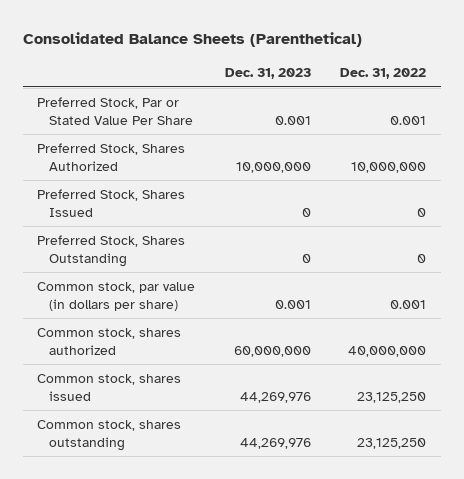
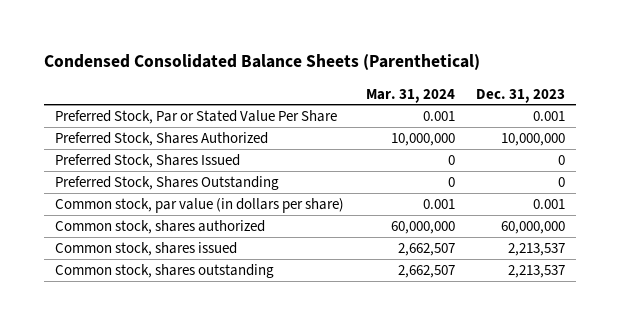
- Consolidated Balance Sheets (Parenthetical)
+ Condensed Consolidated Balance Sheets (Parenthetical)
- | Dec. 31, 2023 | Dec. 31, 2022
+ | Mar. 31, 2024 | Dec. 31, 2023
- Common stock, shares issued | 44,269,976 | 23,125,250
- Common stock, shares outstanding | 44,269,976 | 23,125,250
+ Common stock, shares issued | 2,662,507 | 2,213,537
+ Common stock, shares outstanding | 2,662,507 | 2,213,537

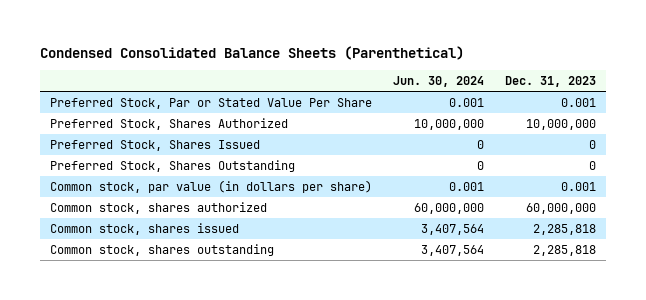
- | Mar. 31, 2024 | Dec. 31, 2023
+ | Jun. 30, 2024 | Dec. 31, 2023
- Common stock, shares issued | 2,662,507 | 2,213,537
- Common stock, shares outstanding | 2,662,507 | 2,213,537
+ Common stock, shares issued | 3,407,564 | 2,285,818
+ Common stock, shares outstanding | 3,407,564 | 2,285,818

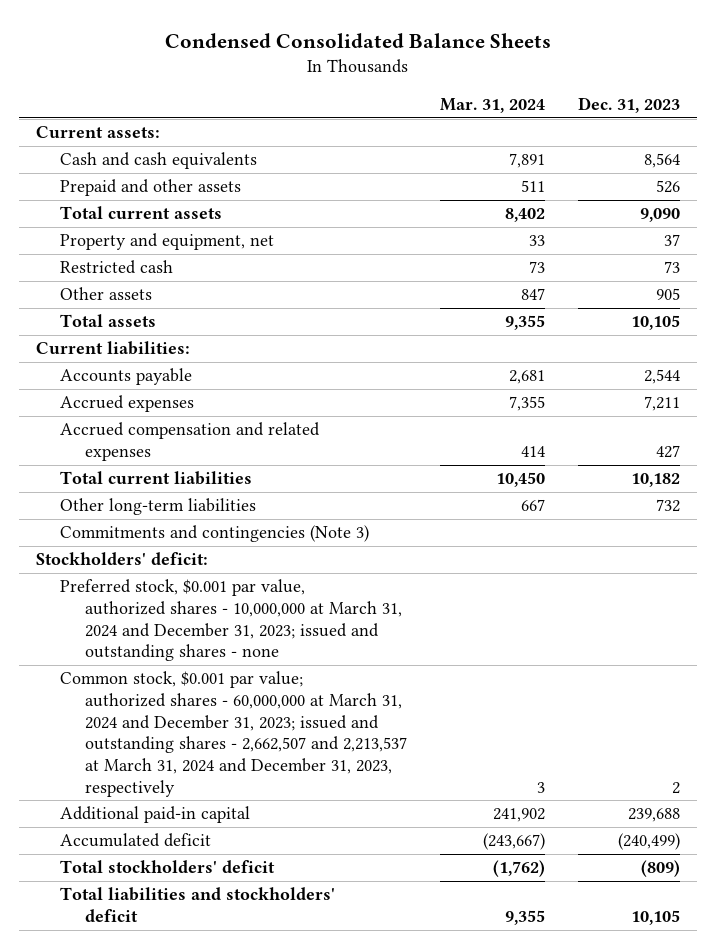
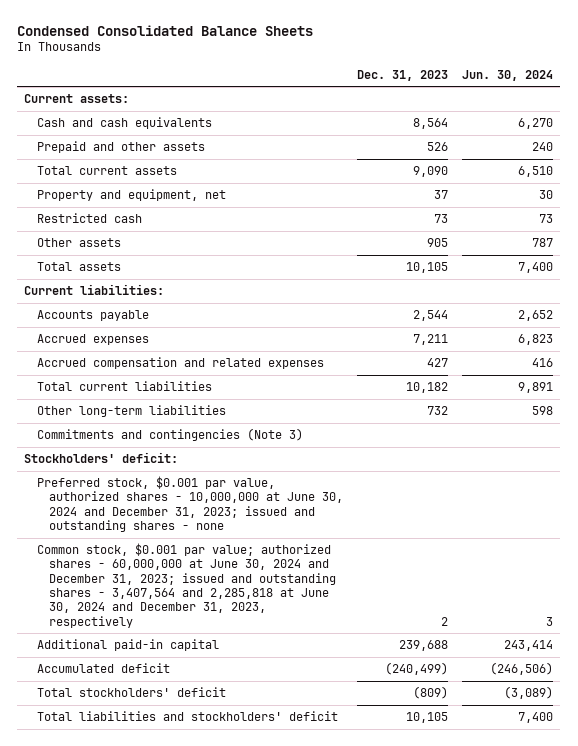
- | Mar. 31, 2024 | Dec. 31, 2023
+ | Dec. 31, 2023 | Jun. 30, 2024
- Preferred stock, $0.001 par value, authorized shares - 10,000,000 at March 31, 2024 and December 31, 2023; issued and outstanding shares - none
- Common stock, $0.001 par value; authorized shares - 60,000,000 at March 31, 2024 and December 31, 2023; issued and outstanding shares - 2,662,507 and 2,213,537 at March 31, 2024 and December 31, 2023, respectively | 3 | 2
+ Preferred stock, $0.001 par value, authorized shares - 10,000,000 at June 30, 2024 and December 31, 2023; issued and outstanding shares - none
+ Common stock, $0.001 par value; authorized shares - 60,000,000 at June 30, 2024 and December 31, 2023; issued and outstanding shares - 3,407,564 and 2,285,818 at June 30, 2024 and December 31, 2023, respectively | 2 | 3

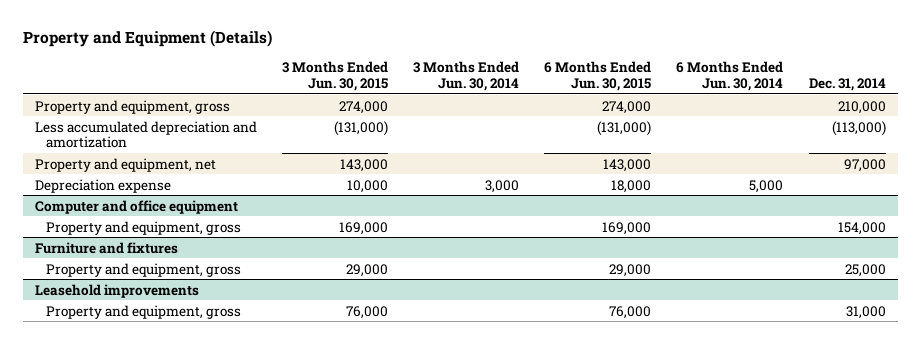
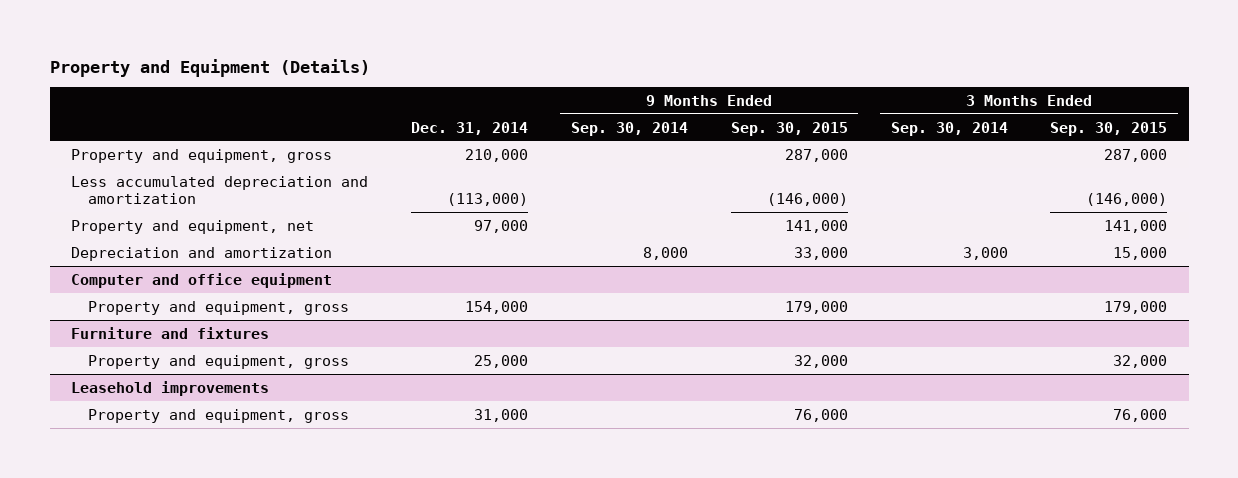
- | 3 Months Ended Jun. 30, 2015 | 3 Months Ended Jun. 30, 2014 | 6 Months Ended Jun. 30, 2015 | 6 Months Ended Jun. 30, 2014 | Dec. 31, 2014
+ | Dec. 31, 2014 | 9 Months Ended Sep. 30, 2014 | 9 Months Ended Sep. 30, 2015 | 3 Months Ended Sep. 30, 2014 | 3 Months Ended Sep. 30, 2015
- Depreciation expense | 10,000 | 3,000 | 18,000 | 5,000 |
+ Depreciation and amortization | | 8,000 | 33,000 | 3,000 | 15,000

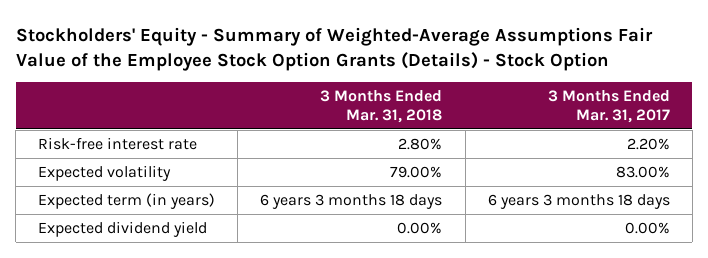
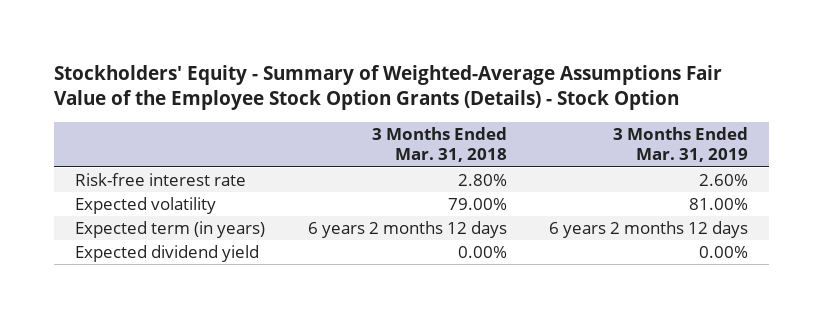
- | 3 Months Ended Mar. 31, 2018 | 3 Months Ended Mar. 31, 2017
+ | 3 Months Ended Mar. 31, 2018 | 3 Months Ended Mar. 31, 2019
- Expected term (in years) | 6 years 3 months 18 days | 6 years 3 months 18 days
+ Expected term (in years) | 6 years 2 months 12 days | 6 years 2 months 12 days

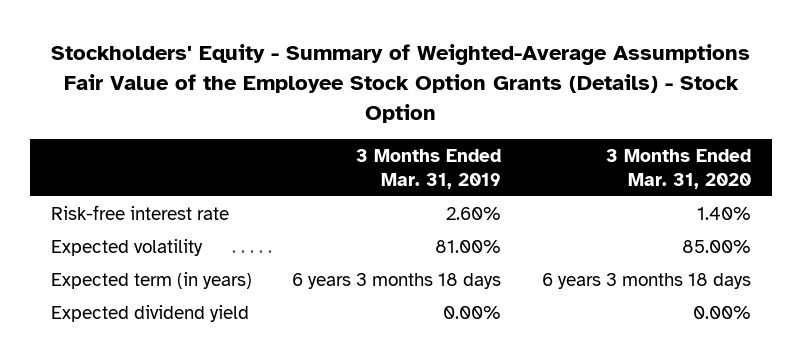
- | 3 Months Ended Mar. 31, 2018 | 3 Months Ended Mar. 31, 2019
+ | 3 Months Ended Mar. 31, 2019 | 3 Months Ended Mar. 31, 2020
- Expected term (in years) | 6 years 2 months 12 days | 6 years 2 months 12 days
+ Expected term (in years) | 6 years 3 months 18 days | 6 years 3 months 18 days

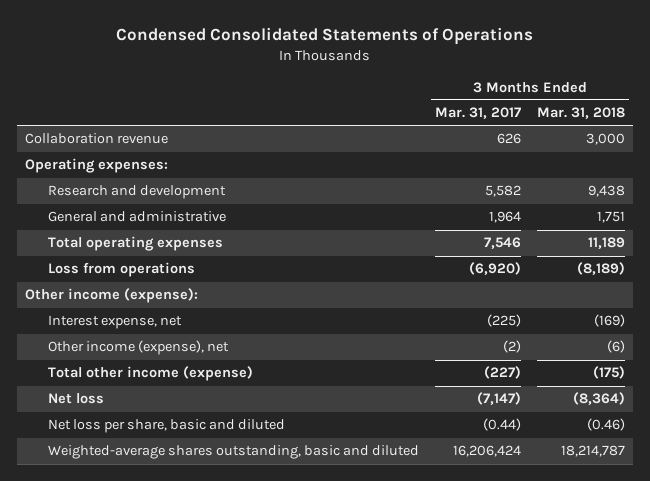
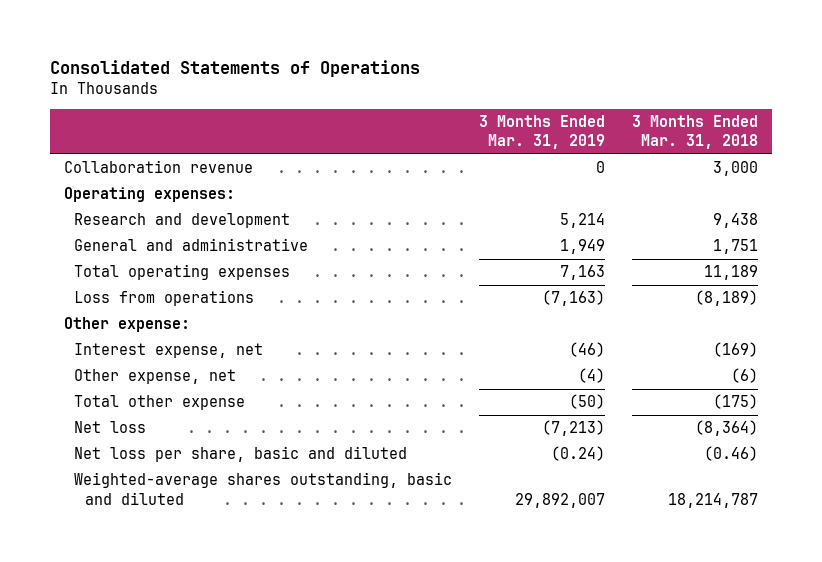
- Condensed Consolidated Statements of Operations
+ Consolidated Statements of Operations
- | 3 Months Ended Mar. 31, 2017 | 3 Months Ended Mar. 31, 2018
+ | 3 Months Ended Mar. 31, 2019 | 3 Months Ended Mar. 31, 2018
- Other income (expense):
+ Other expense:
- Other income (expense), net | (2) | (6)
- Total other income (expense) | (227) | (175)
+ Other expense, net | (4) | (6)
+ Total other expense | (50) | (175)

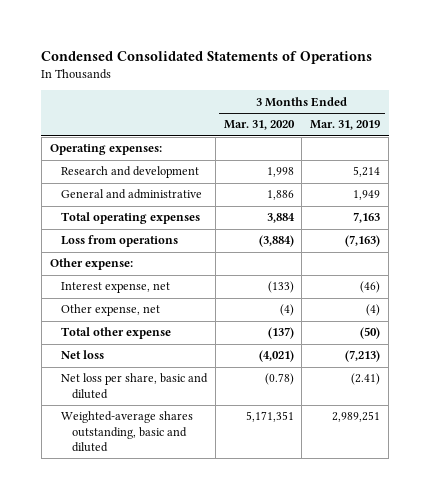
- Consolidated Statements of Operations
+ Condensed Consolidated Statements of Operations
- | 3 Months Ended Mar. 31, 2019 | 3 Months Ended Mar. 31, 2018
+ | 3 Months Ended Mar. 31, 2020 | 3 Months Ended Mar. 31, 2019
- Collaboration revenue | 0 | 3,000
- Net loss per share, basic and diluted | (0.24) | (0.46)
- Weighted-average shares outstanding, basic and diluted | 29,892,007 | 18,214,787
+ Net loss per share, basic and diluted | (0.78) | (2.41)
+ Weighted-average shares outstanding, basic and diluted | 5,171,351 | 2,989,251

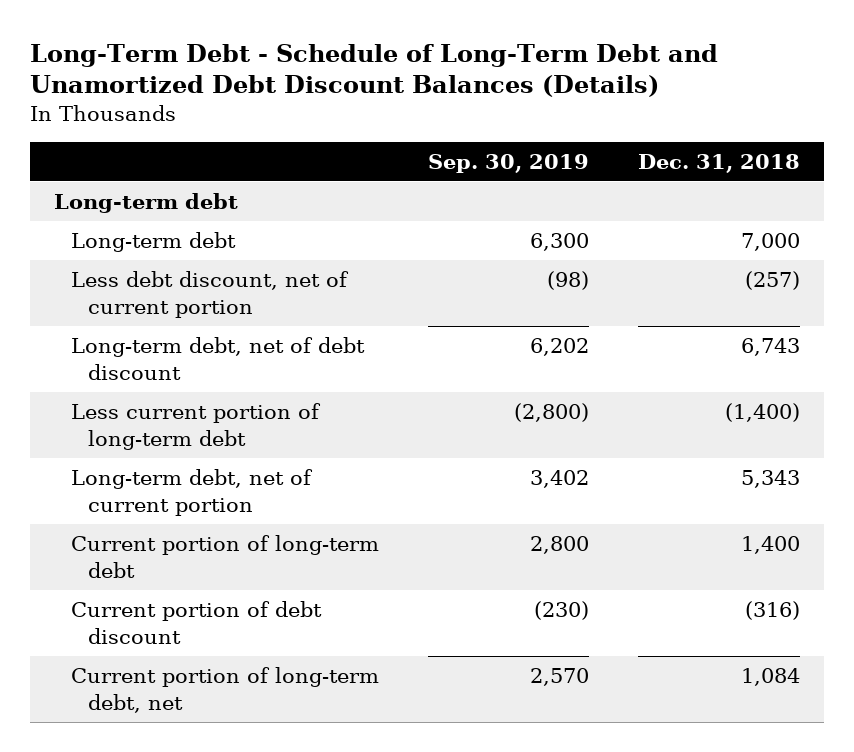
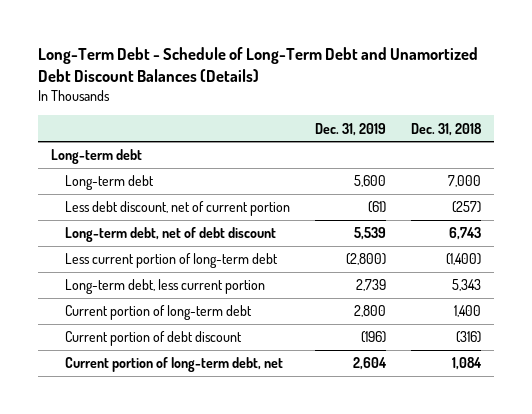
- | Sep. 30, 2019 | Dec. 31, 2018
+ | Dec. 31, 2019 | Dec. 31, 2018
- Long-term debt, net of current portion | 3,402 | 5,343
+ Long-term debt, less current portion | 2,739 | 5,343

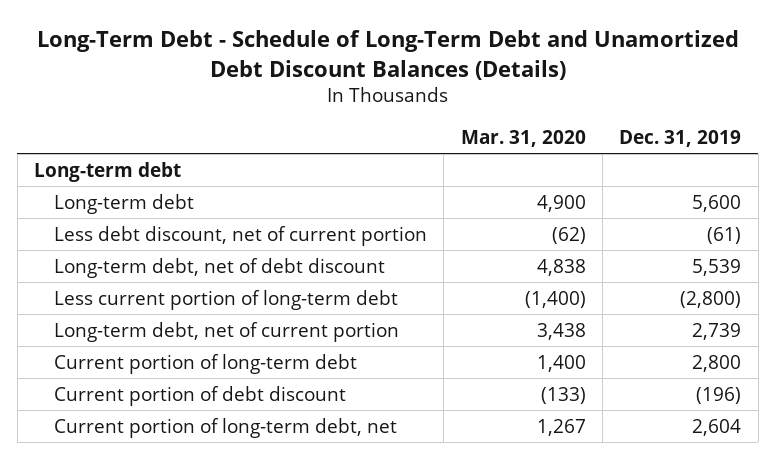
- | Dec. 31, 2019 | Dec. 31, 2018
+ | Mar. 31, 2020 | Dec. 31, 2019
- Long-term debt, less current portion | 2,739 | 5,343
+ Long-term debt, net of current portion | 3,438 | 2,739

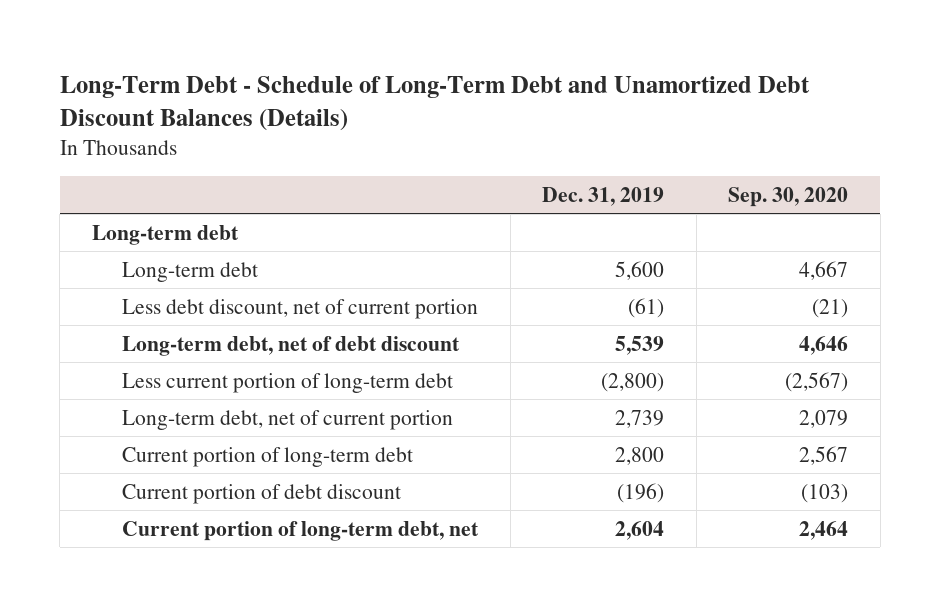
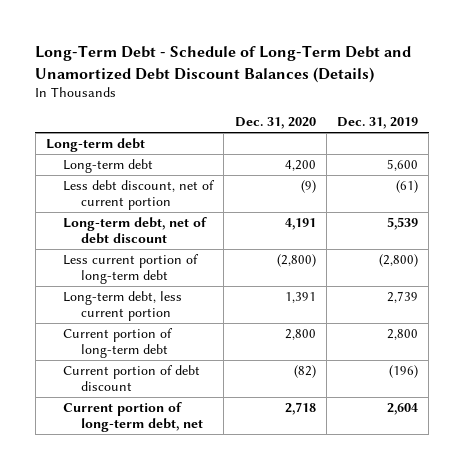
- | Dec. 31, 2019 | Sep. 30, 2020
+ | Dec. 31, 2020 | Dec. 31, 2019
- Long-term debt, net of current portion | 2,739 | 2,079
+ Long-term debt, less current portion | 1,391 | 2,739

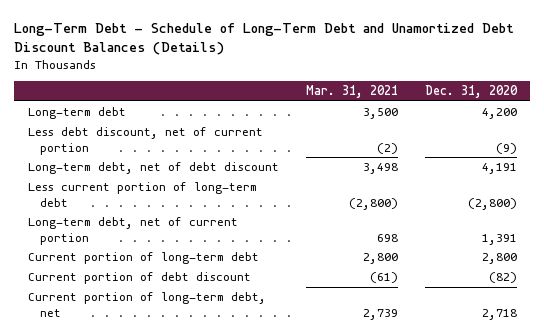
- | Dec. 31, 2020 | Dec. 31, 2019
+ | Mar. 31, 2021 | Dec. 31, 2020
- Long-term debt
- Long-term debt, less current portion | 1,391 | 2,739
+ Long-term debt, net of current portion | 698 | 1,391

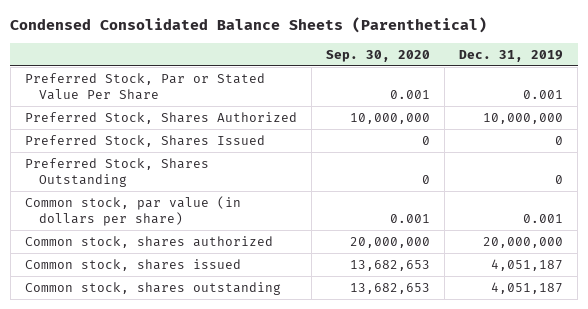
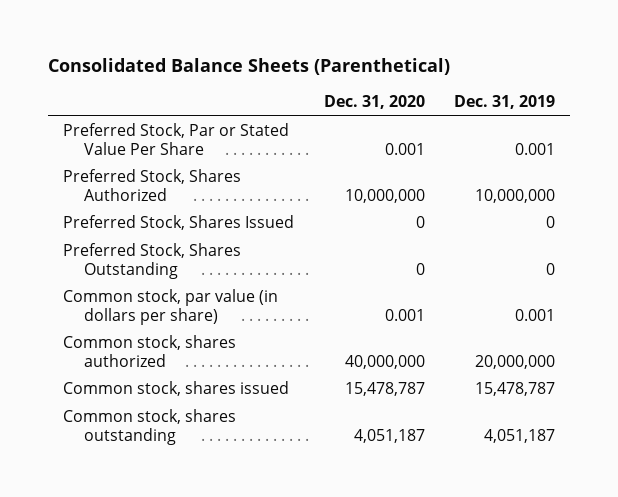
- Condensed Consolidated Balance Sheets (Parenthetical)
+ Consolidated Balance Sheets (Parenthetical)
- | Sep. 30, 2020 | Dec. 31, 2019
+ | Dec. 31, 2020 | Dec. 31, 2019
- Common stock, shares issued | 13,682,653 | 4,051,187
+ Common stock, shares issued | 15,478,787 | 15,478,787

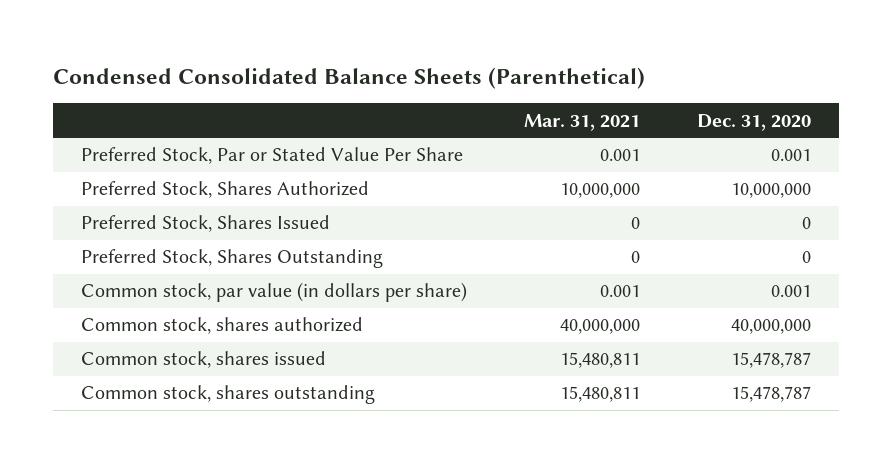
- Consolidated Balance Sheets (Parenthetical)
+ Condensed Consolidated Balance Sheets (Parenthetical)
- | Dec. 31, 2020 | Dec. 31, 2019
+ | Mar. 31, 2021 | Dec. 31, 2020
- Common stock, shares outstanding | 4,051,187 | 4,051,187
+ Common stock, shares outstanding | 15,480,811 | 15,478,787

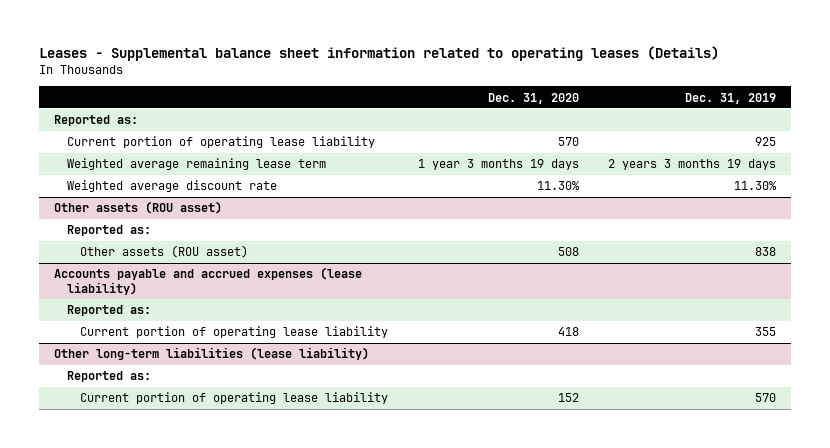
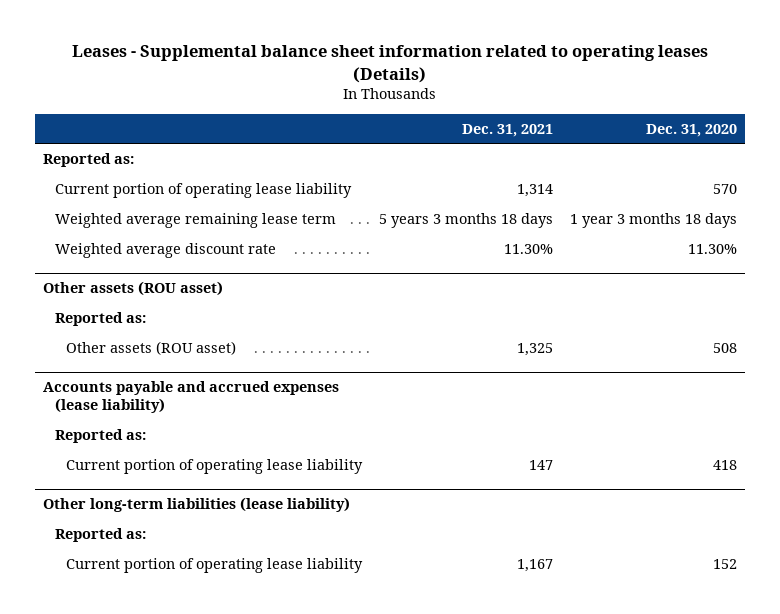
- | Dec. 31, 2020 | Dec. 31, 2019
+ | Dec. 31, 2021 | Dec. 31, 2020
- Weighted average remaining lease term | 1 year 3 months 19 days | 2 years 3 months 19 days
+ Weighted average remaining lease term | 5 years 3 months 18 days | 1 year 3 months 18 days

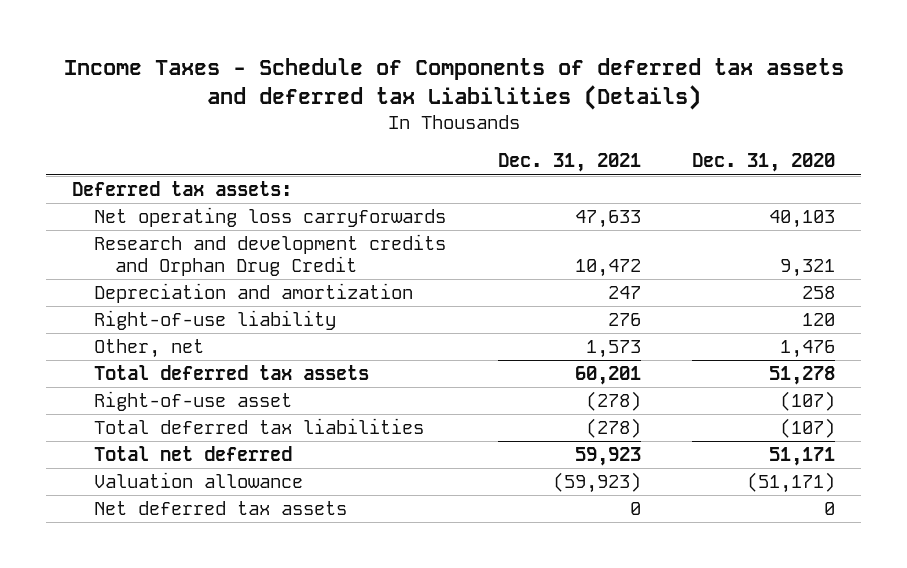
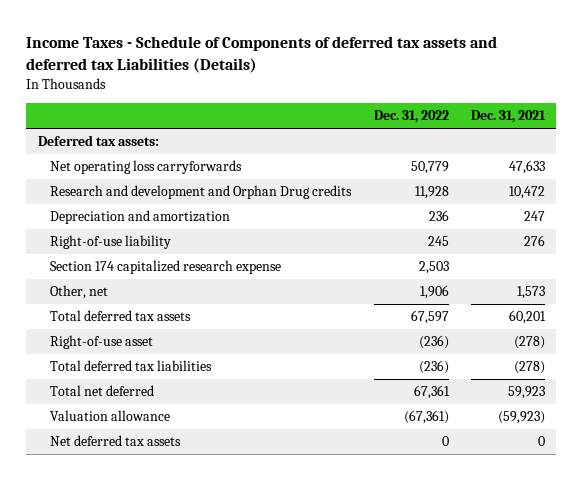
- | Dec. 31, 2021 | Dec. 31, 2020
+ | Dec. 31, 2022 | Dec. 31, 2021
- Research and development credits and Orphan Drug Credit | 10,472 | 9,321
+ Research and development and Orphan Drug credits | 11,928 | 10,472
+ Section 174 capitalized research expense | 2,503 |

